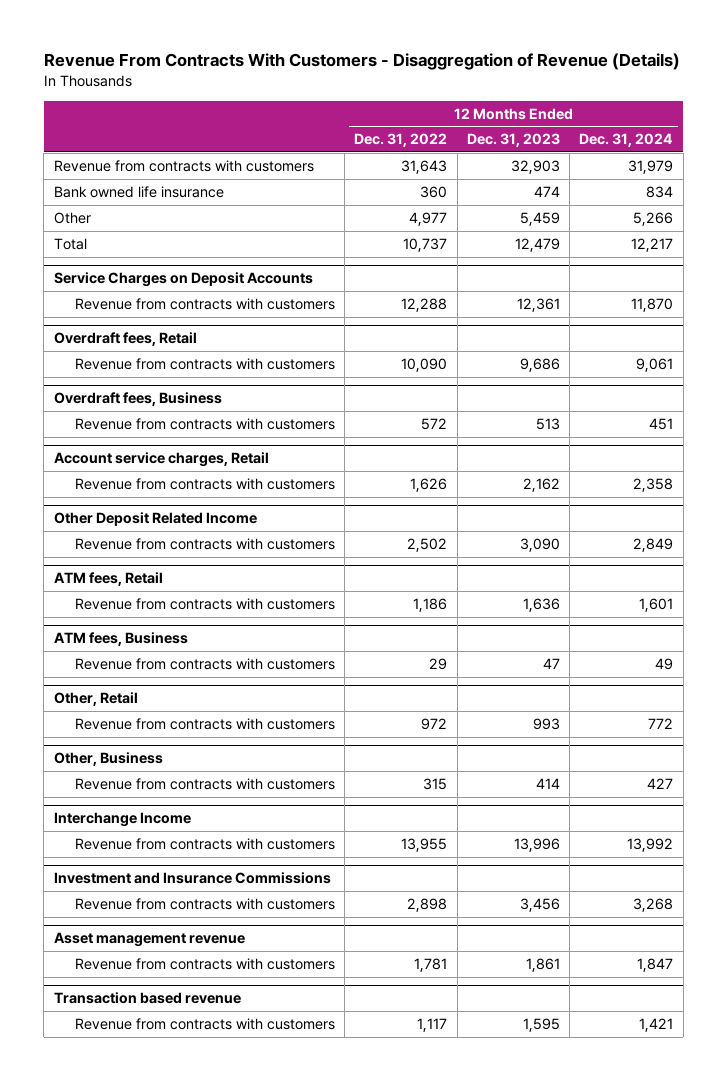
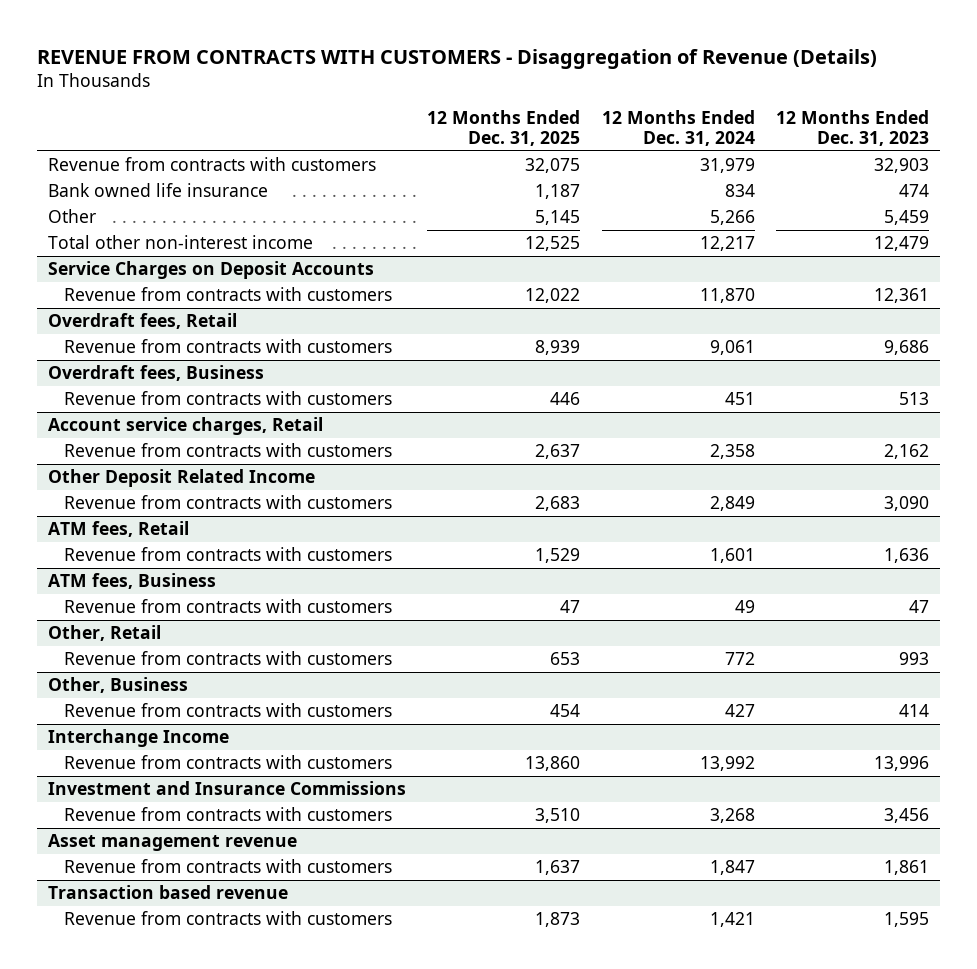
- Revenue From Contracts With Customers - Disaggregation of Revenue (Details)
+ REVENUE FROM CONTRACTS WITH CUSTOMERS - Disaggregation of Revenue (Details)
- | 12 Months Ended Dec. 31, 2022 | 12 Months Ended Dec. 31, 2023 | 12 Months Ended Dec. 31, 2024
+ | 12 Months Ended Dec. 31, 2025 | 12 Months Ended Dec. 31, 2024 | 12 Months Ended Dec. 31, 2023
- Total | 10,737 | 12,479 | 12,217
+ Total other non-interest income | 12,525 | 12,217 | 12,479

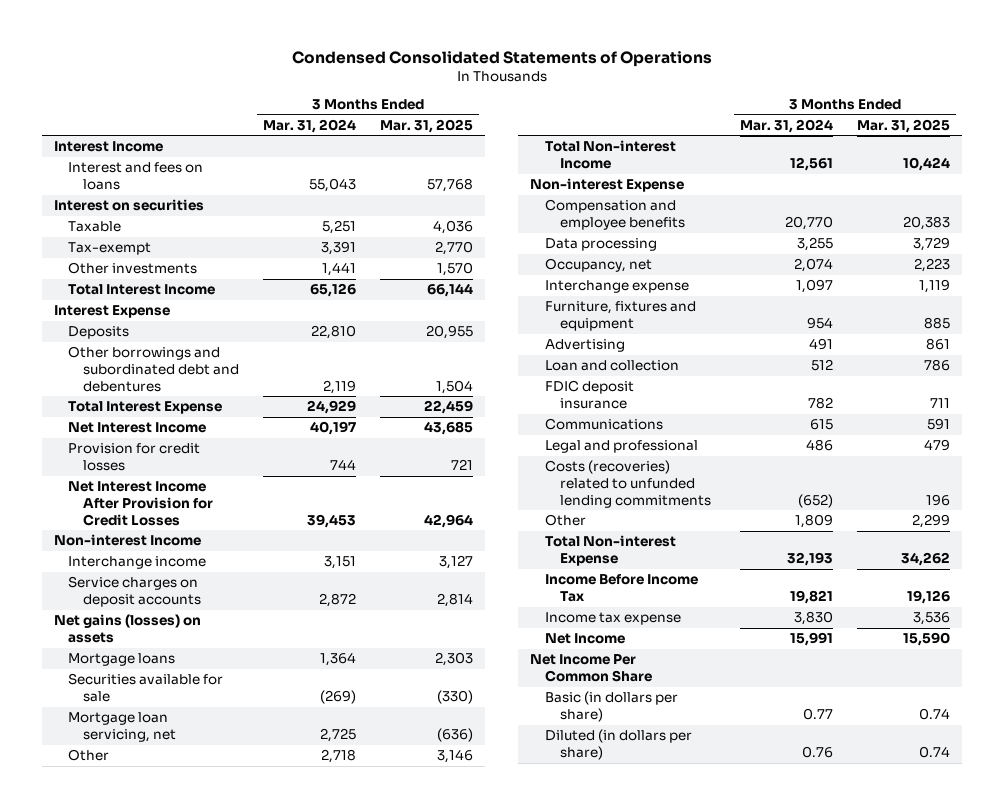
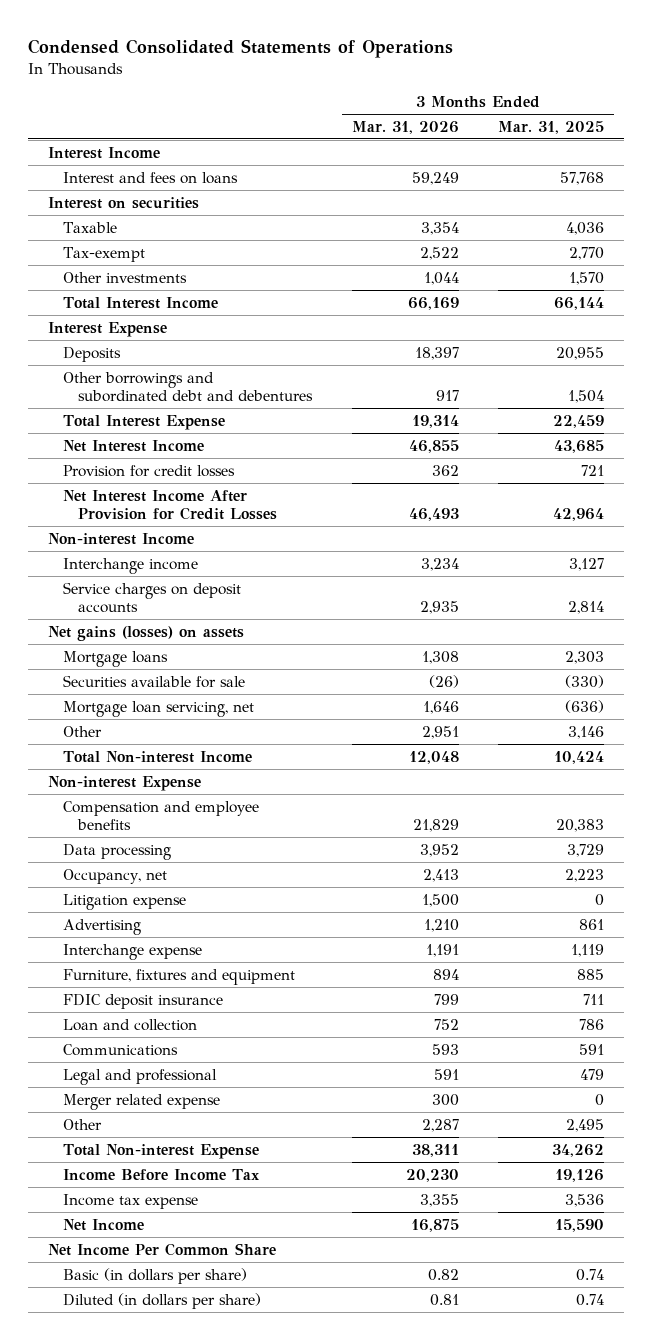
- | 3 Months Ended Mar. 31, 2024 | 3 Months Ended Mar. 31, 2025
+ | 3 Months Ended Mar. 31, 2026 | 3 Months Ended Mar. 31, 2025
+ Litigation expense | 1,500 | 0
moved up: Advertising | 1,210 | 861
moved down: Loan and collection | 752 | 786
- Costs (recoveries) related to unfunded lending commitments | (652) | 196
- Other | 1,809 | 2,299
+ Merger related expense | 300 | 0
+ Other | 2,287 | 2,495

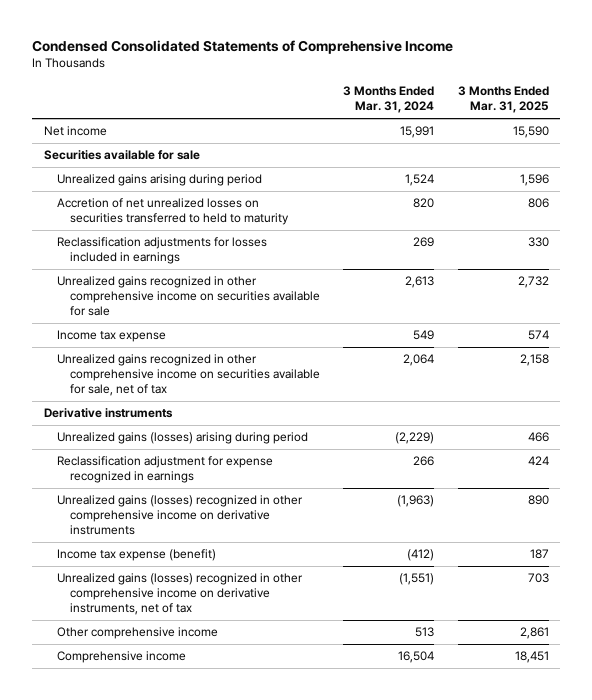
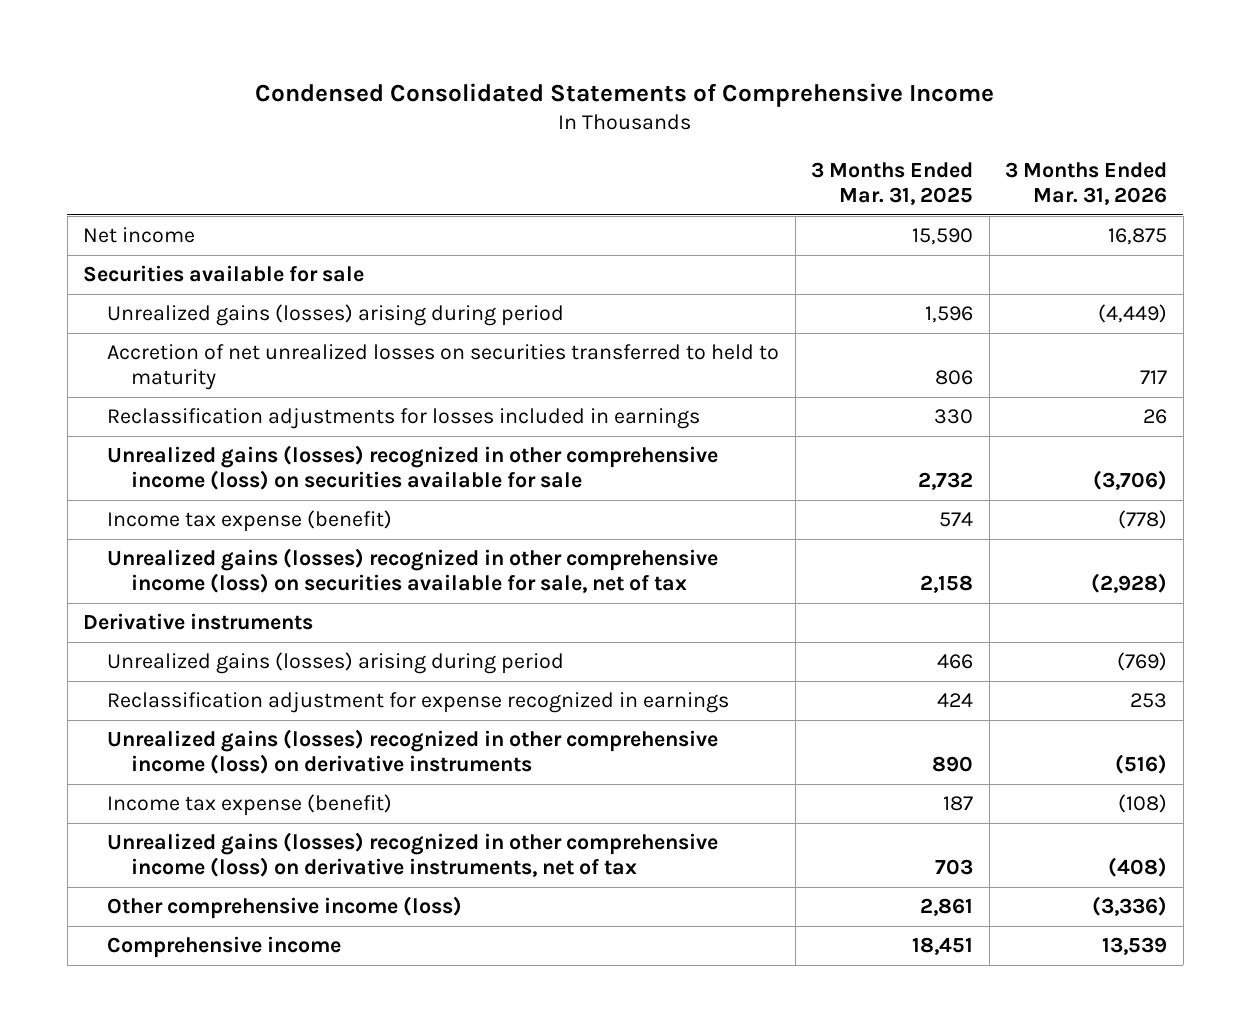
- | 3 Months Ended Mar. 31, 2024 | 3 Months Ended Mar. 31, 2025
+ | 3 Months Ended Mar. 31, 2025 | 3 Months Ended Mar. 31, 2026
- Unrealized gains arising during period | 1,524 | 1,596
+ Unrealized gains (losses) arising during period | 1,596 | (4,449)
- Unrealized gains recognized in other comprehensive income on securities available for sale | 2,613 | 2,732
- Income tax expense | 549 | 574
- Unrealized gains recognized in other comprehensive income on securities available for sale, net of tax | 2,064 | 2,158
+ Unrealized gains (losses) recognized in other comprehensive income (loss) on securities available for sale | 2,732 | (3,706)
+ Income tax expense (benefit) | 574 | (778)
+ Unrealized gains (losses) recognized in other comprehensive income (loss) on securities available for sale, net of tax | 2,158 | (2,928)
- Unrealized gains (losses) recognized in other comprehensive income on derivative instruments | (1,963) | 890
+ Unrealized gains (losses) recognized in other comprehensive income (loss) on derivative instruments | 890 | (516)
- Unrealized gains (losses) recognized in other comprehensive income on derivative instruments, net of tax | (1,551) | 703
- Other comprehensive income | 513 | 2,861
+ Unrealized gains (losses) recognized in other comprehensive income (loss) on derivative instruments, net of tax | 703 | (408)
+ Other comprehensive income (loss) | 2,861 | (3,336)

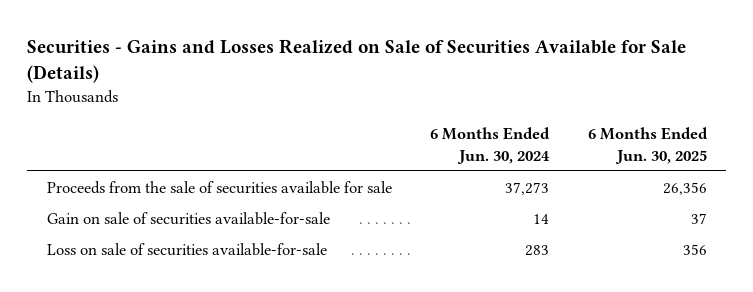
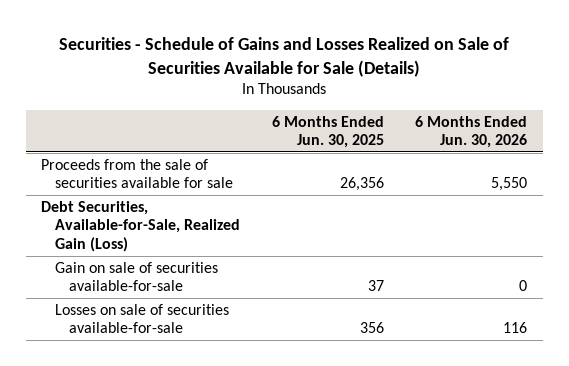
- Securities - Gains and Losses Realized on Sale of Securities Available for Sale (Details)
+ Securities - Schedule of Gains and Losses Realized on Sale of Securities Available for Sale (Details)
- | 6 Months Ended Jun. 30, 2024 | 6 Months Ended Jun. 30, 2025
+ | 6 Months Ended Jun. 30, 2025 | 6 Months Ended Jun. 30, 2026
+ Debt Securities, Available-for-Sale, Realized Gain (Loss)
- Loss on sale of securities available-for-sale | 283 | 356
+ Losses on sale of securities available-for-sale | 356 | 116

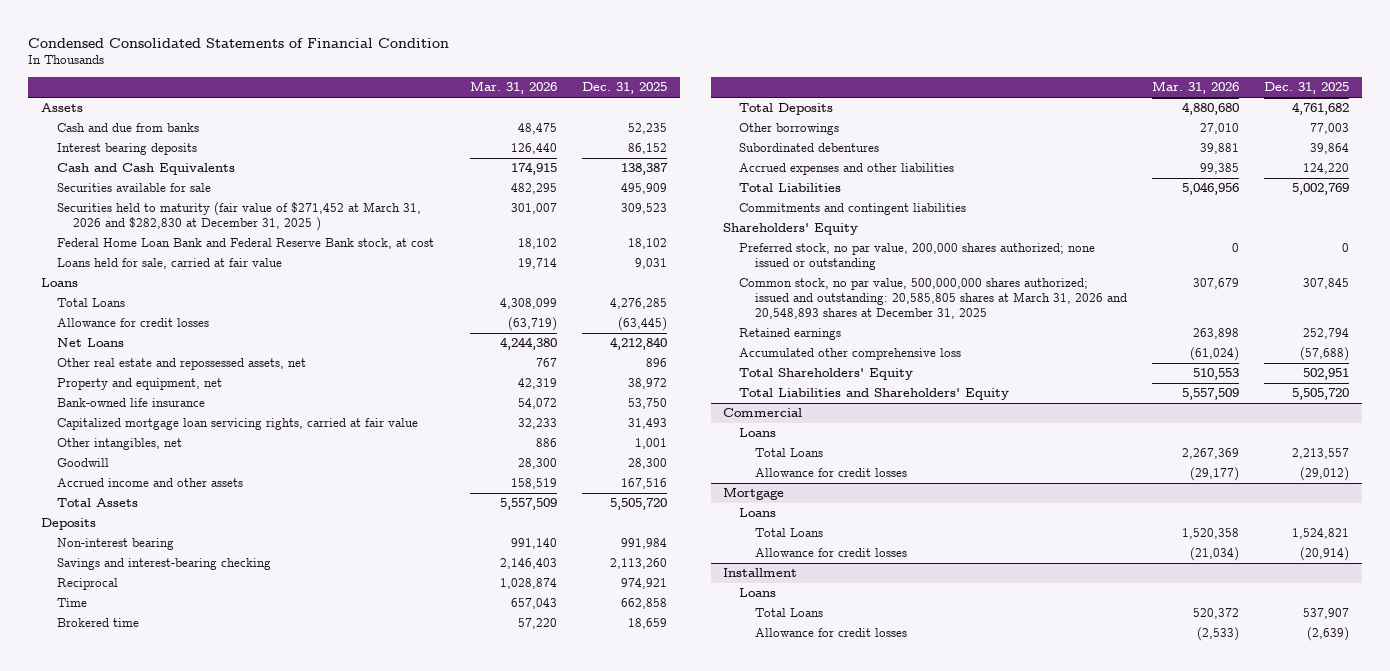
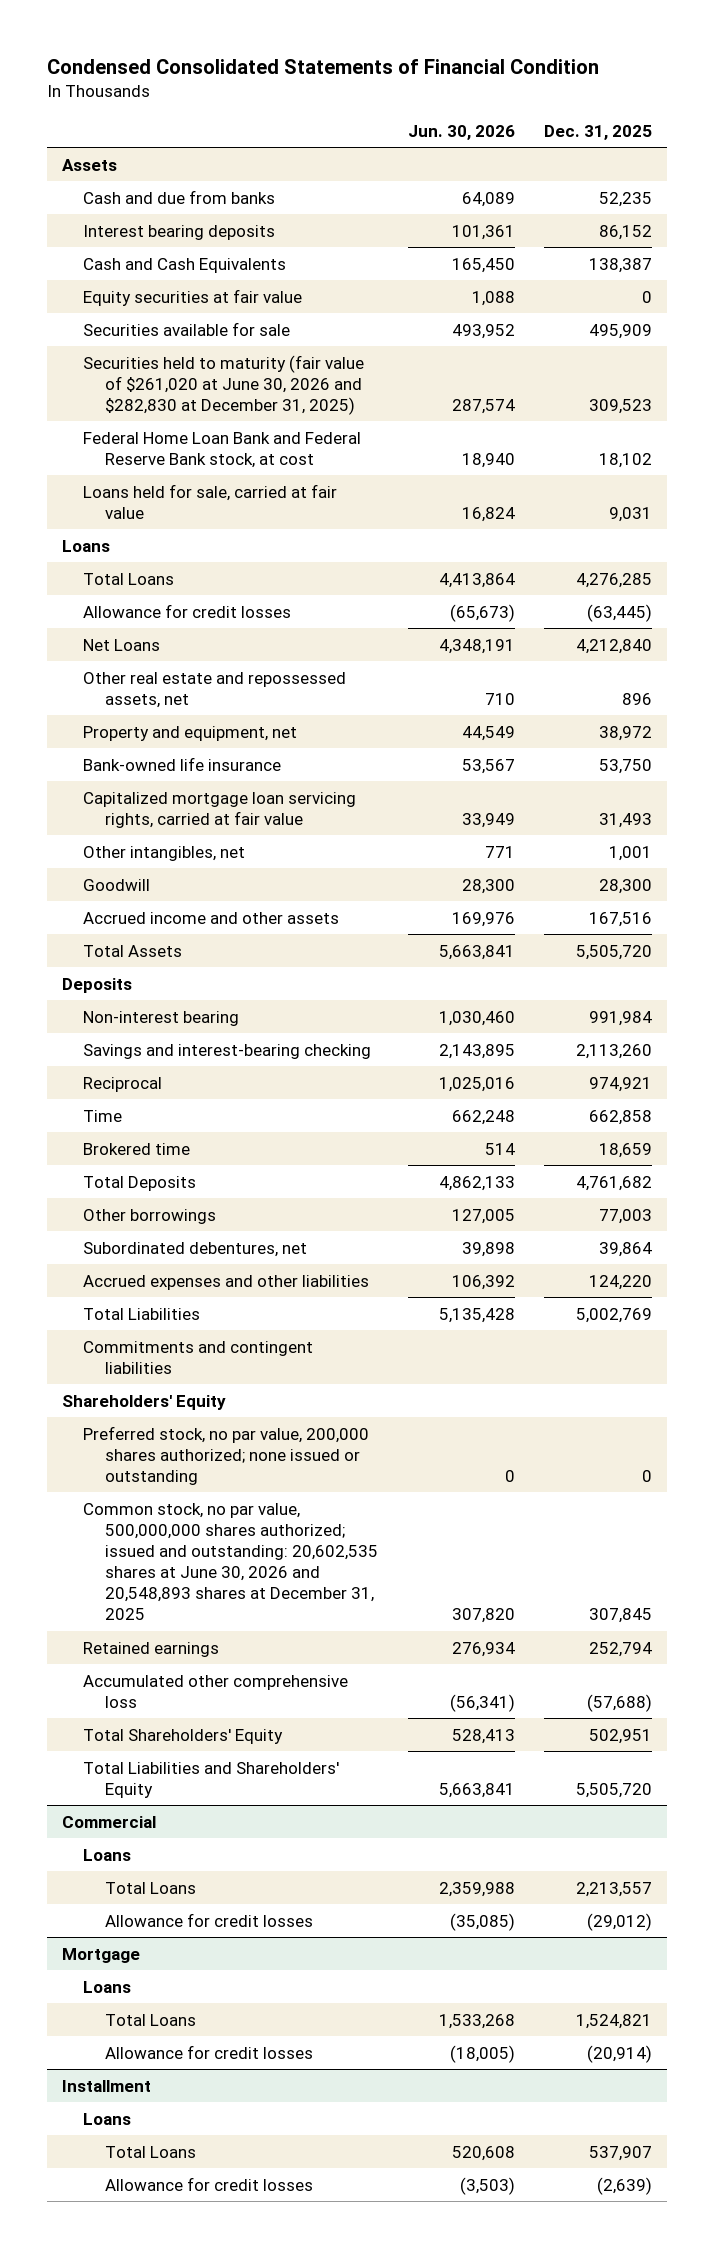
- | Mar. 31, 2026 | Dec. 31, 2025
+ | Jun. 30, 2026 | Dec. 31, 2025
+ Equity securities at fair value | 1,088 | 0
- Securities held to maturity (fair value of $271,452 at March 31, 2026 and $282,830 at December 31, 2025 ) | 301,007 | 309,523
+ Securities held to maturity (fair value of $261,020 at June 30, 2026 and $282,830 at December 31, 2025) | 287,574 | 309,523
- Subordinated debentures | 39,881 | 39,864
+ Subordinated debentures, net | 39,898 | 39,864
- Common stock, no par value, 500,000,000 shares authorized; issued and outstanding: 20,585,805 shares at March 31, 2026 and 20,548,893 shares at December 31, 2025 | 307,679 | 307,845
+ Common stock, no par value, 500,000,000 shares authorized; issued and outstanding: 20,602,535 shares at June 30, 2026 and 20,548,893 shares at December 31, 2025 | 307,820 | 307,845

